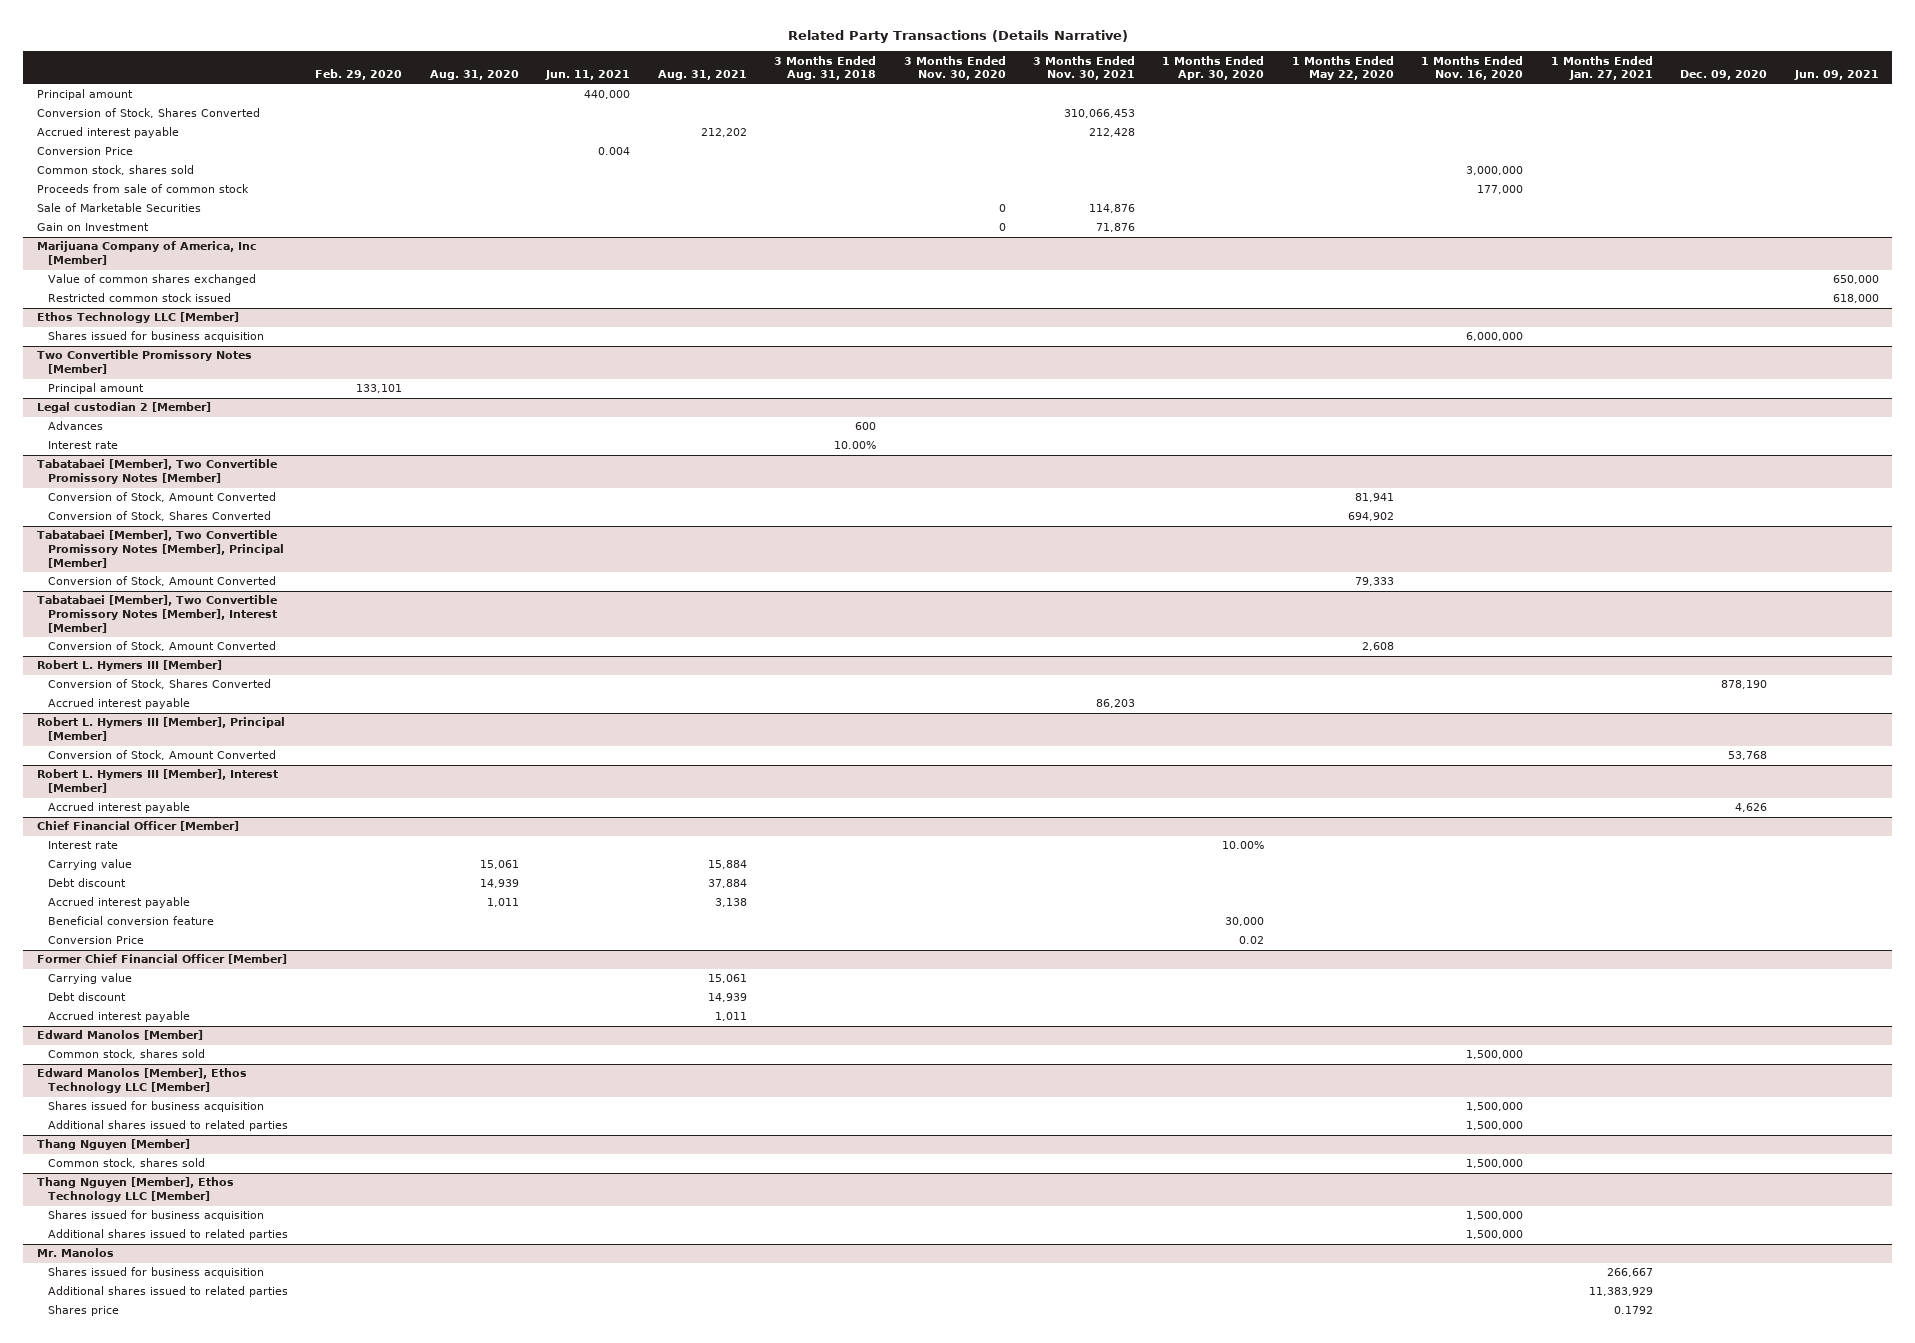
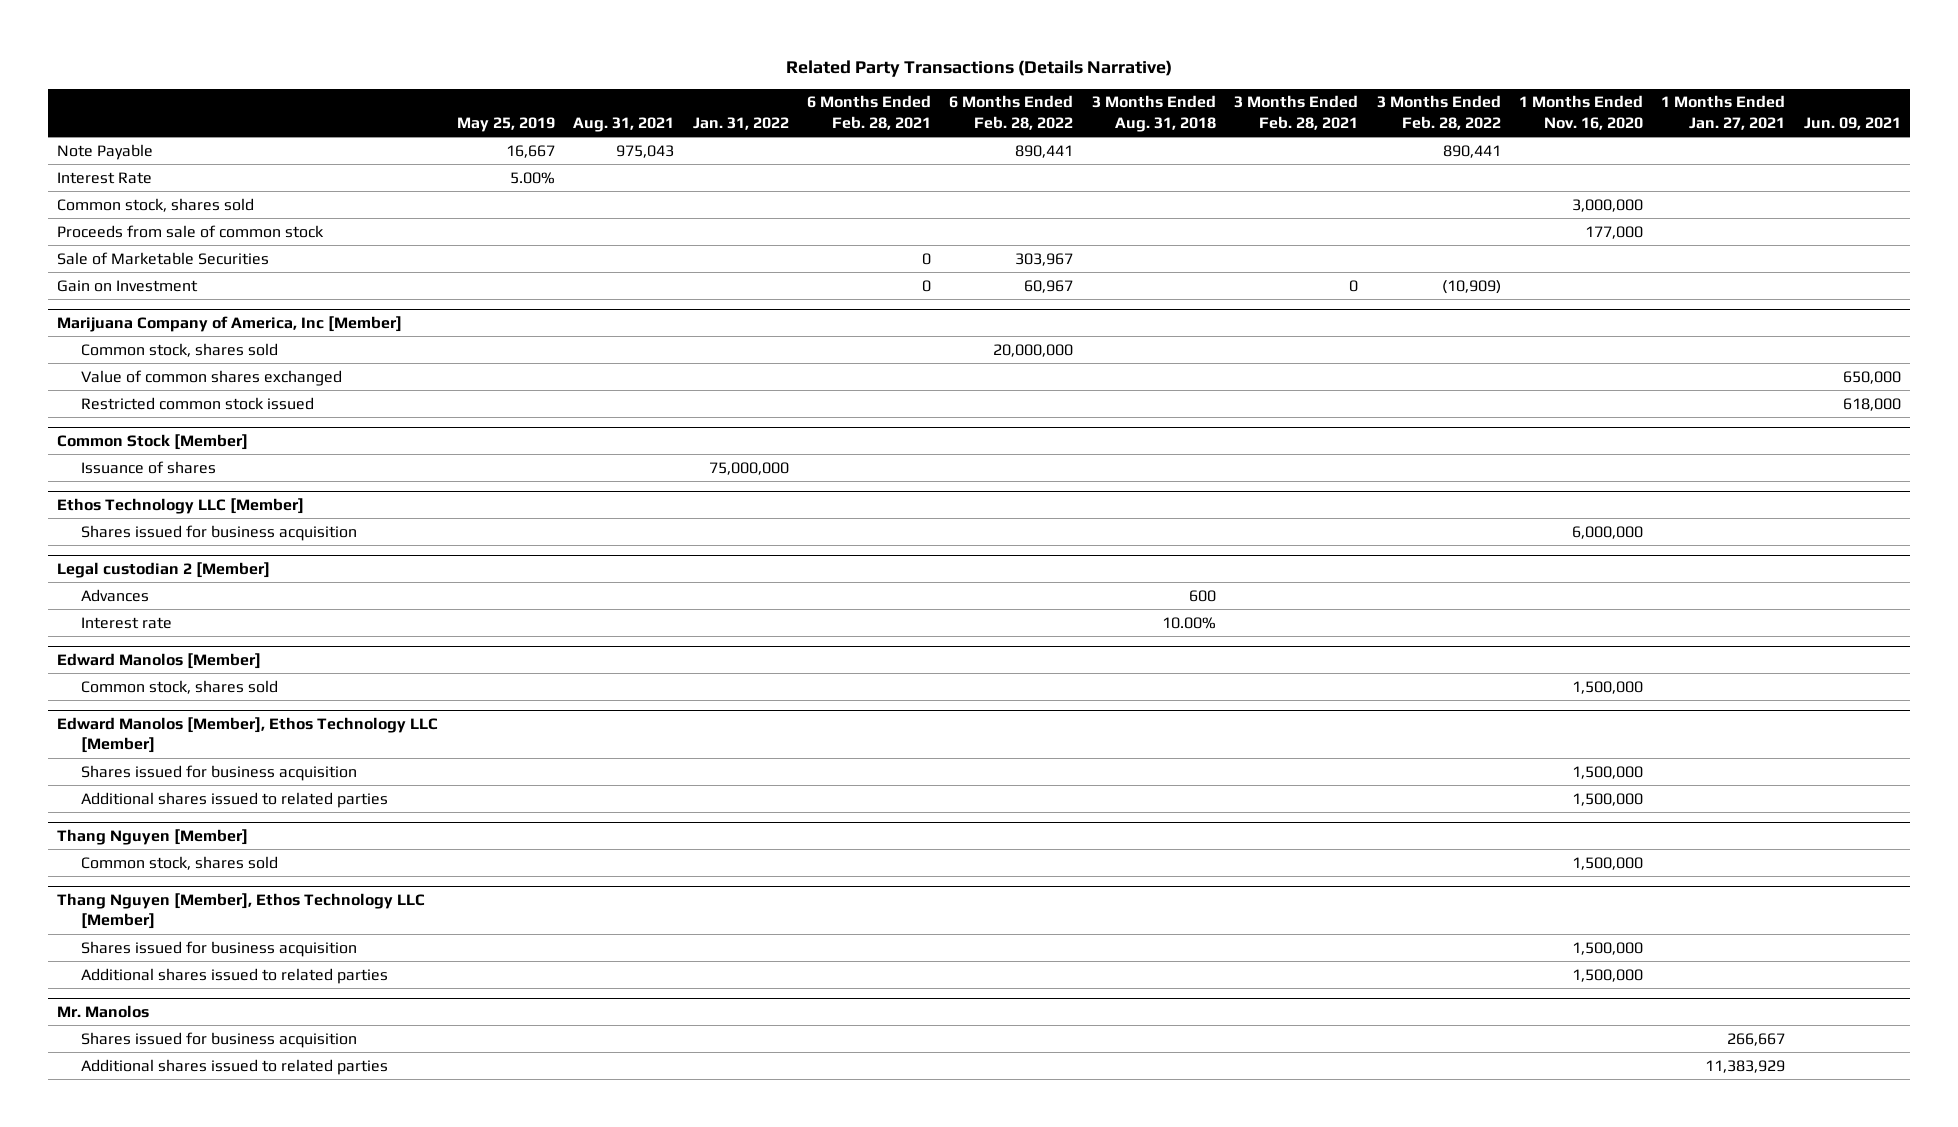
- | Feb. 29, 2020 | Aug. 31, 2020 | Jun. 11, 2021 | Aug. 31, 2021 | 3 Months Ended Aug. 31, 2018 | 3 Months Ended Nov. 30, 2020 | 3 Months Ended Nov. 30, 2021 | 1 Months Ended Apr. 30, 2020 | 1 Months Ended May 22, 2020 | 1 Months Ended Nov. 16, 2020 | 1 Months Ended Jan. 27, 2021 | Dec. 09, 2020 | Jun. 09, 2021
+ | May 25, 2019 | Aug. 31, 2021 | Jan. 31, 2022 | 6 Months Ended Feb. 28, 2021 | 6 Months Ended Feb. 28, 2022 | 3 Months Ended Aug. 31, 2018 | 3 Months Ended Feb. 28, 2021 | 3 Months Ended Feb. 28, 2022 | 1 Months Ended Nov. 16, 2020 | 1 Months Ended Jan. 27, 2021 | Jun. 09, 2021
- Principal amount | | | 440,000 | | | | | | | | | |
- Conversion of Stock, Shares Converted | | | | | | | 310,066,453 | | | | | |
- Accrued interest payable | | | | 212,202 | | | 212,428 | | | | | |
- Conversion Price | | | 0.004 | | | | | | | | | |
+ Note Payable | 16,667 | 975,043 | | | 890,441 | | | 890,441 | | |
+ Interest Rate | 5.00% | | | | | | | | | |
@ Marijuana Company of America, Inc [Member]
+ Common stock, shares sold | | | | | 20,000,000 | | | | | |
+ Common Stock [Member]
+ Issuance of shares | | | 75,000,000 | | | | | | | |
- Two Convertible Promissory Notes [Member]
- Principal amount | 133,101 | | | | | | | | | | | |
- Tabatabaei [Member], Two Convertible Promissory Notes [Member]
- Conversion of Stock, Amount Converted | | | | | | | | | 81,941 | | | |
- Conversion of Stock, Shares Converted | | | | | | | | | 694,902 | | | |
- Tabatabaei [Member], Two Convertible Promissory Notes [Member], Principal [Member]
- Conversion of Stock, Amount Converted | | | | | | | | | 79,333 | | | |
- Tabatabaei [Member], Two Convertible Promissory Notes [Member], Interest [Member]
- Conversion of Stock, Amount Converted | | | | | | | | | 2,608 | | | |
- Robert L. Hymers III [Member]
- Conversion of Stock, Shares Converted | | | | | | | | | | | | 878,190 |
- Accrued interest payable | | | | | | | 86,203 | | | | | |
- Robert L. Hymers III [Member], Principal [Member]
- Conversion of Stock, Amount Converted | | | | | | | | | | | | 53,768 |
- Robert L. Hymers III [Member], Interest [Member]
- Accrued interest payable | | | | | | | | | | | | 4,626 |
- Chief Financial Officer [Member]
- Interest rate | | | | | | | | 10.00% | | | | |
- Carrying value | | 15,061 | | 15,884 | | | | | | | | |
- Debt discount | | 14,939 | | 37,884 | | | | | | | | |
- Accrued interest payable | | 1,011 | | 3,138 | | | | | | | | |
- Beneficial conversion feature | | | | | | | | 30,000 | | | | |
- Conversion Price | | | | | | | | 0.02 | | | | |
- Former Chief Financial Officer [Member]
- Carrying value | | | | 15,061 | | | | | | | | |
- Debt discount | | | | 14,939 | | | | | | | | |
- Accrued interest payable | | | | 1,011 | | | | | | | | |
@ Mr. Manolos
- Shares price | | | | | | | | | | | 0.1792 | |

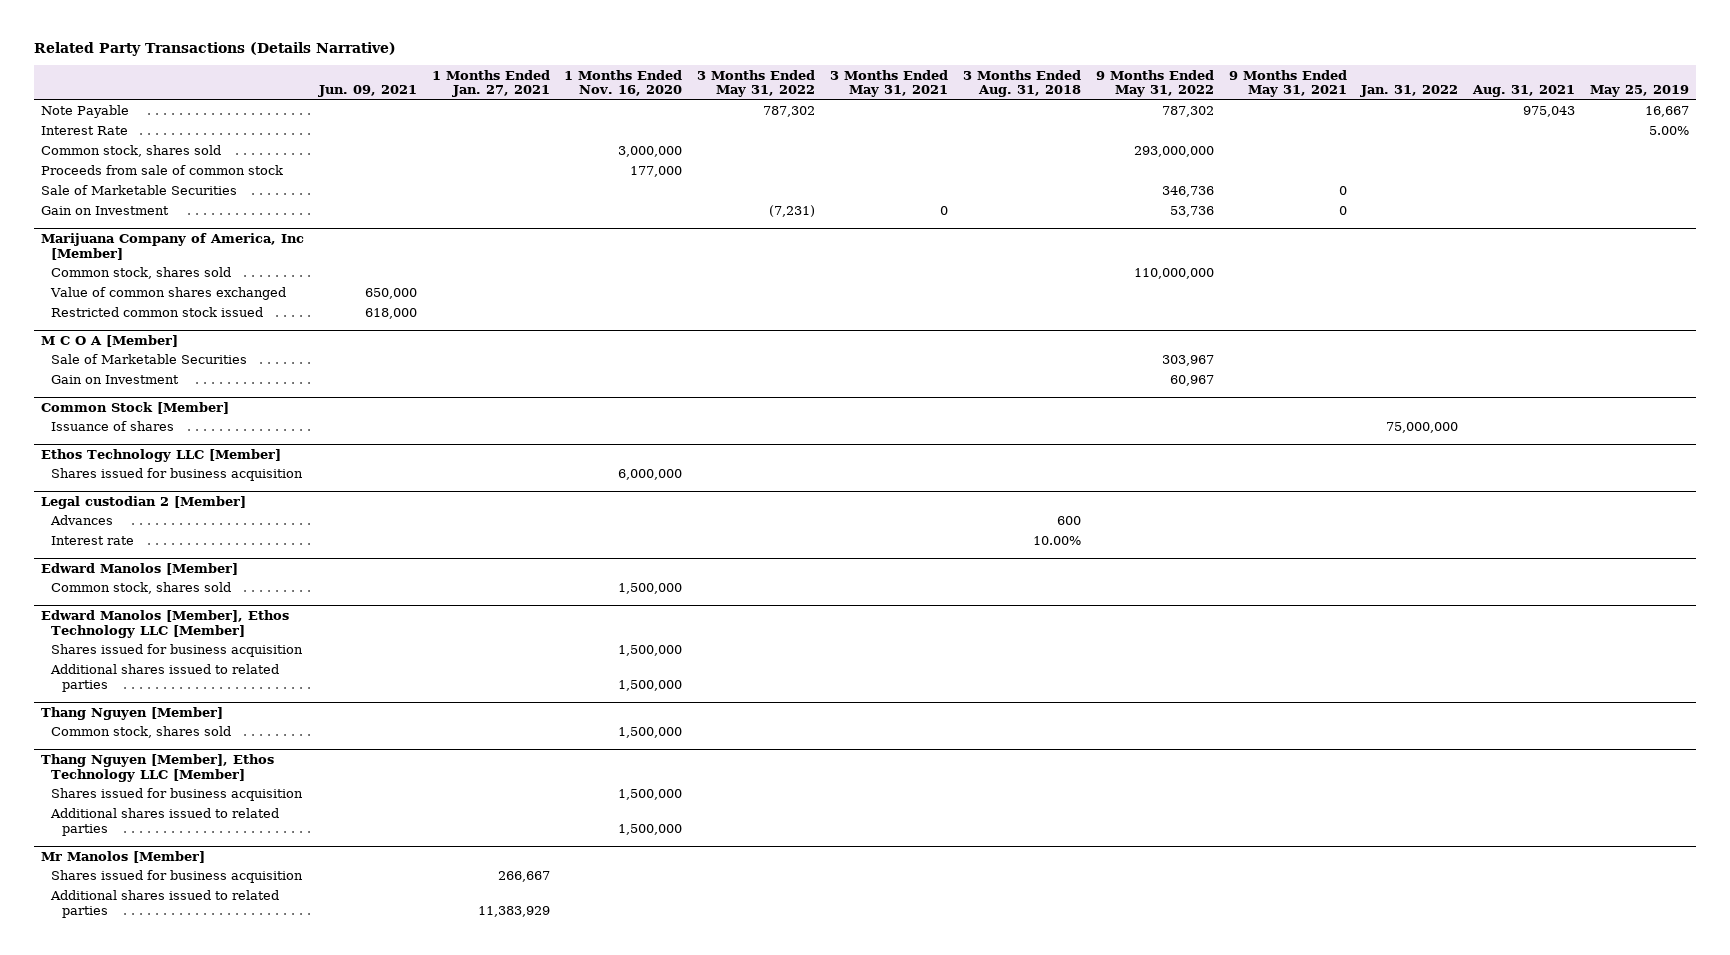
- | May 25, 2019 | Aug. 31, 2021 | Jan. 31, 2022 | 6 Months Ended Feb. 28, 2021 | 6 Months Ended Feb. 28, 2022 | 3 Months Ended Aug. 31, 2018 | 3 Months Ended Feb. 28, 2021 | 3 Months Ended Feb. 28, 2022 | 1 Months Ended Nov. 16, 2020 | 1 Months Ended Jan. 27, 2021 | Jun. 09, 2021
+ | Jun. 09, 2021 | 1 Months Ended Jan. 27, 2021 | 1 Months Ended Nov. 16, 2020 | 3 Months Ended May 31, 2022 | 3 Months Ended May 31, 2021 | 3 Months Ended Aug. 31, 2018 | 9 Months Ended May 31, 2022 | 9 Months Ended May 31, 2021 | Jan. 31, 2022 | Aug. 31, 2021 | May 25, 2019
+ M C O A [Member]
+ Sale of Marketable Securities | | | | | | | 303,967 | | | |
+ Gain on Investment | | | | | | | 60,967 | | | |
- Mr. Manolos
+ Mr Manolos [Member]

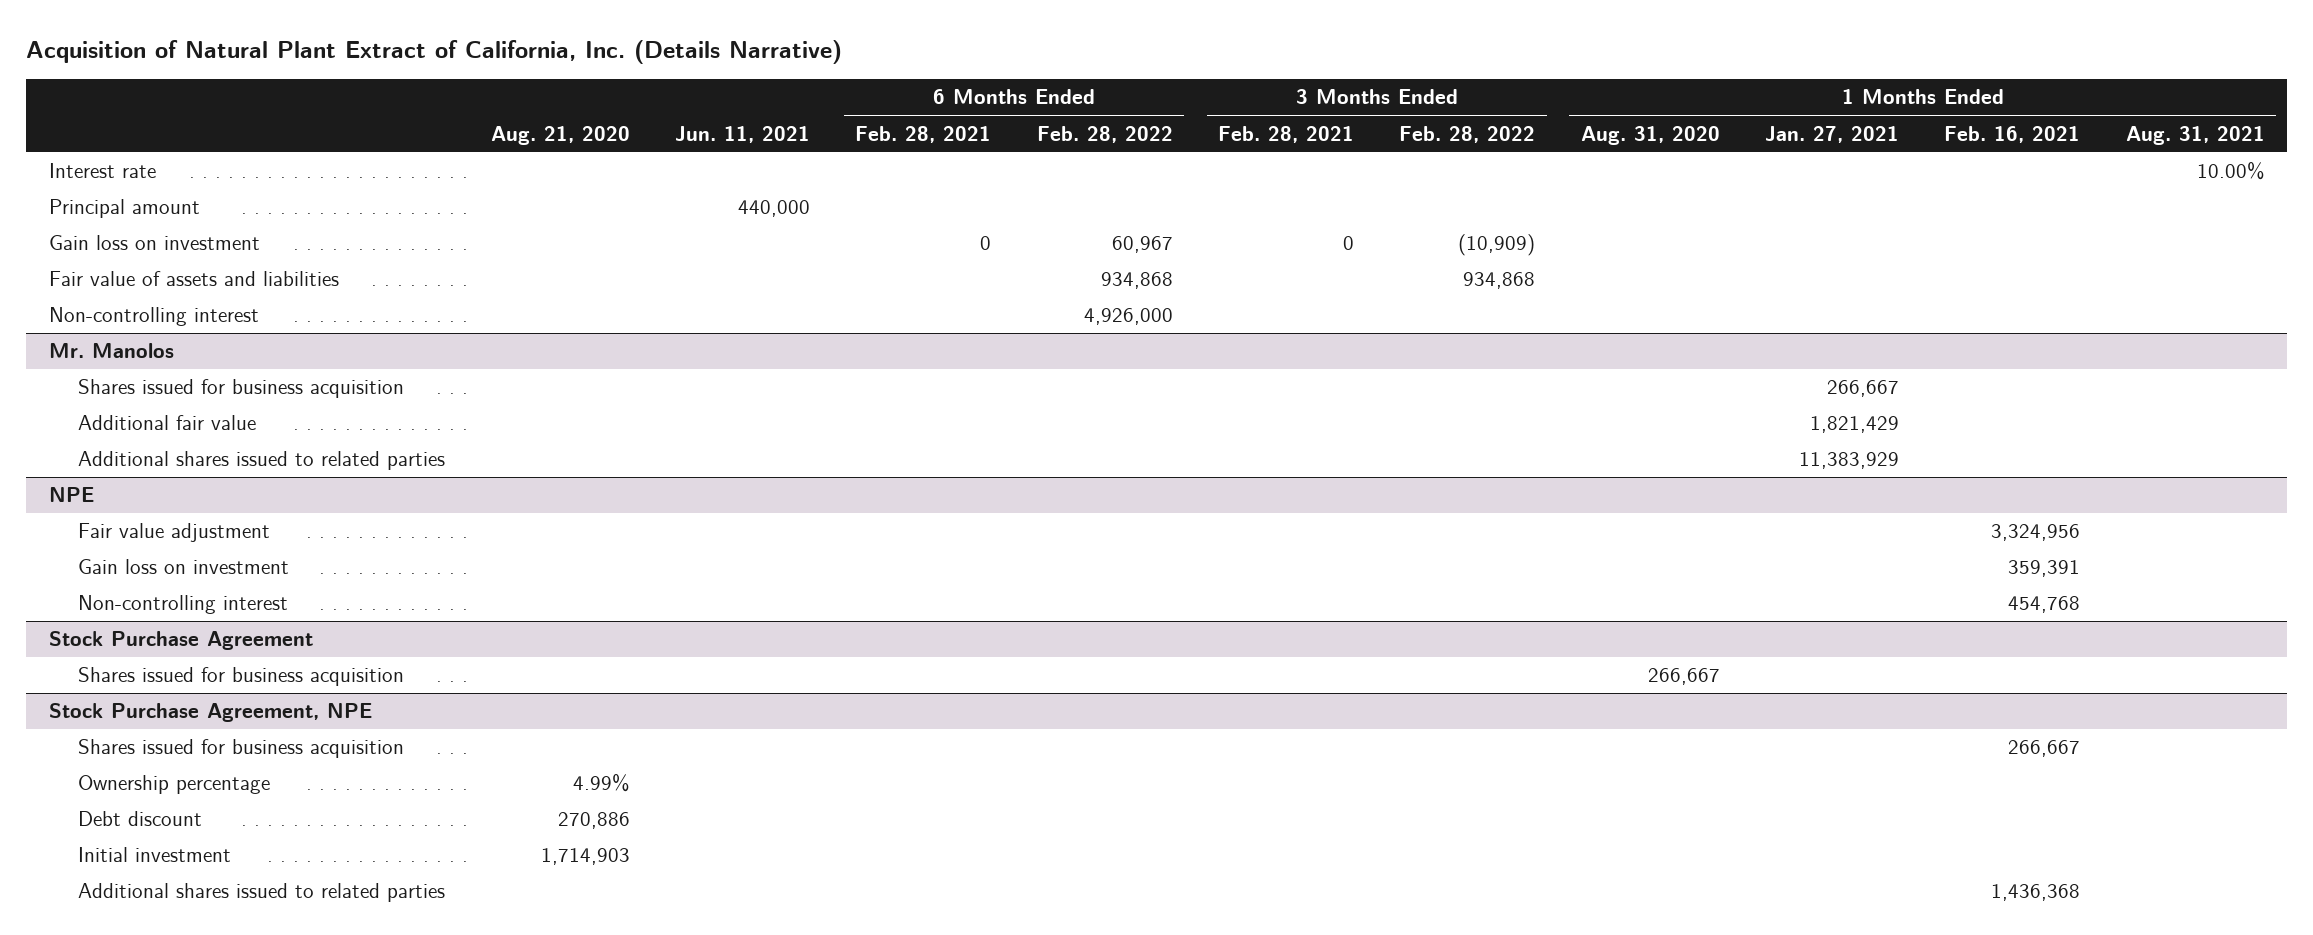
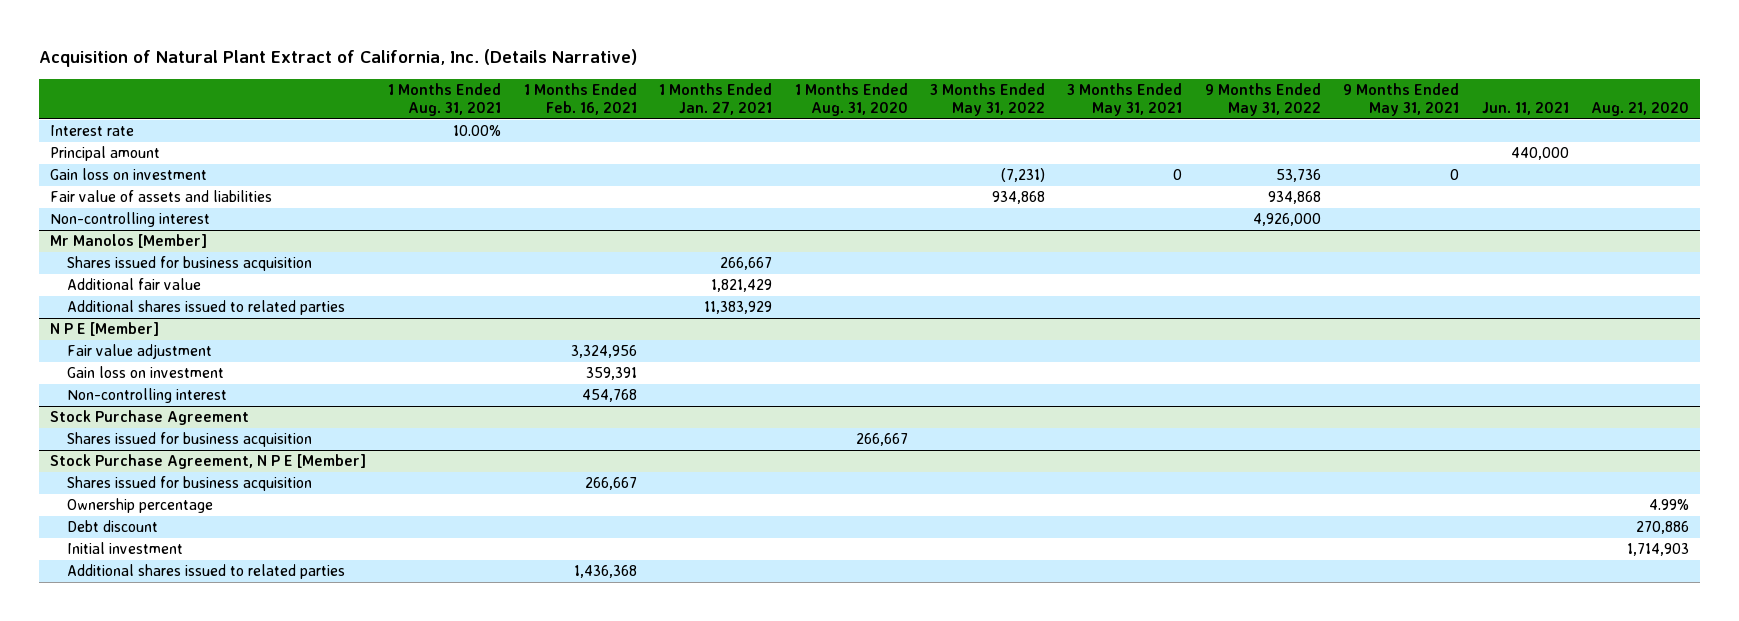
- | Aug. 21, 2020 | Jun. 11, 2021 | 6 Months Ended Feb. 28, 2021 | 6 Months Ended Feb. 28, 2022 | 3 Months Ended Feb. 28, 2021 | 3 Months Ended Feb. 28, 2022 | 1 Months Ended Aug. 31, 2020 | 1 Months Ended Jan. 27, 2021 | 1 Months Ended Feb. 16, 2021 | 1 Months Ended Aug. 31, 2021
+ | 1 Months Ended Aug. 31, 2021 | 1 Months Ended Feb. 16, 2021 | 1 Months Ended Jan. 27, 2021 | 1 Months Ended Aug. 31, 2020 | 3 Months Ended May 31, 2022 | 3 Months Ended May 31, 2021 | 9 Months Ended May 31, 2022 | 9 Months Ended May 31, 2021 | Jun. 11, 2021 | Aug. 21, 2020
- Mr. Manolos
+ Mr Manolos [Member]
- NPE
+ N P E [Member]
- Stock Purchase Agreement, NPE
+ Stock Purchase Agreement, N P E [Member]

